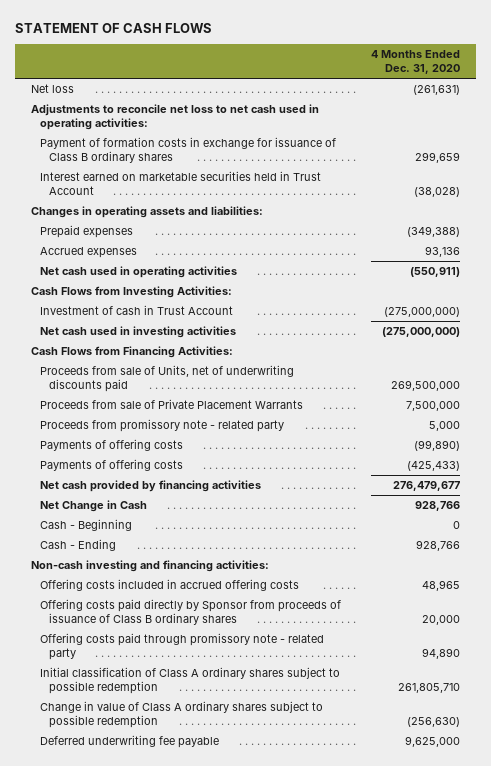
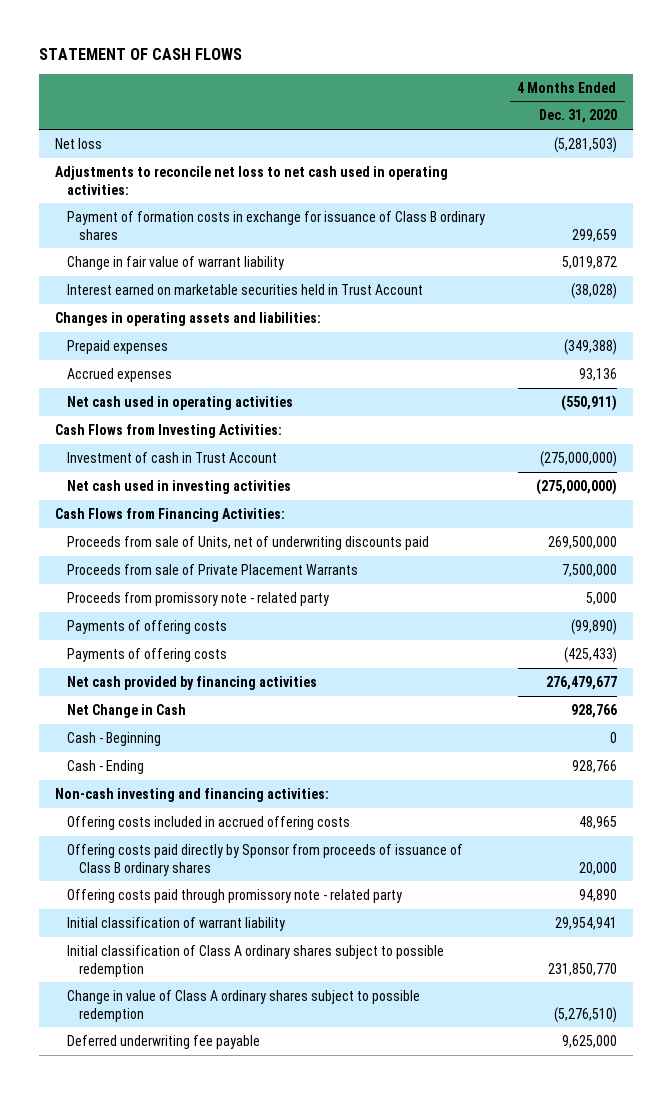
- Net loss | (261,631)
+ Net loss | (5,281,503)
+ Change in fair value of warrant liability | 5,019,872
- Initial classification of Class A ordinary shares subject to possible redemption | 261,805,710
- Change in value of Class A ordinary shares subject to possible redemption | (256,630)
+ Initial classification of warrant liability | 29,954,941
+ Initial classification of Class A ordinary shares subject to possible redemption | 231,850,770
+ Change in value of Class A ordinary shares subject to possible redemption | (5,276,510)

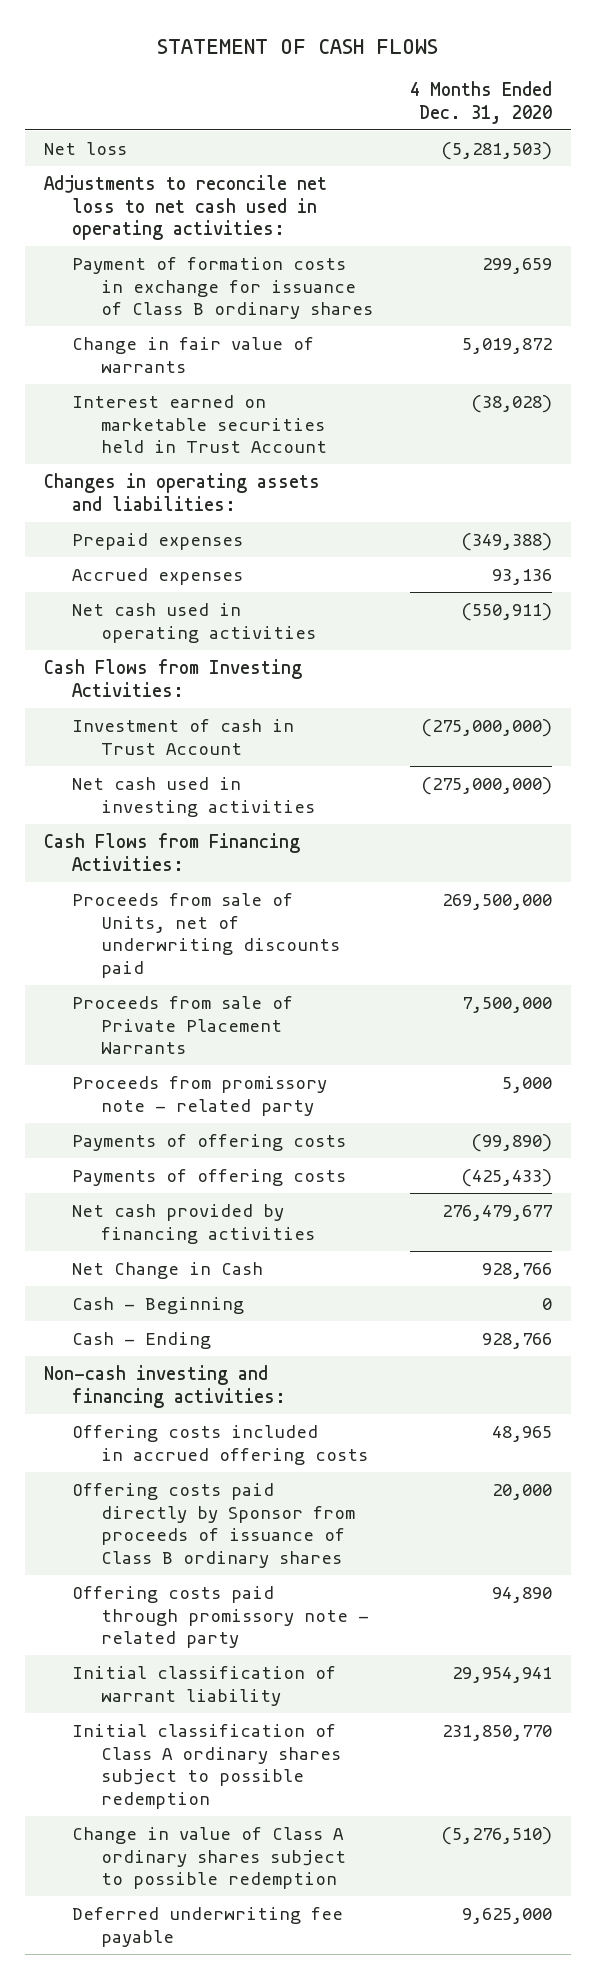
- Change in fair value of warrant liability | 5,019,872
+ Change in fair value of warrants | 5,019,872

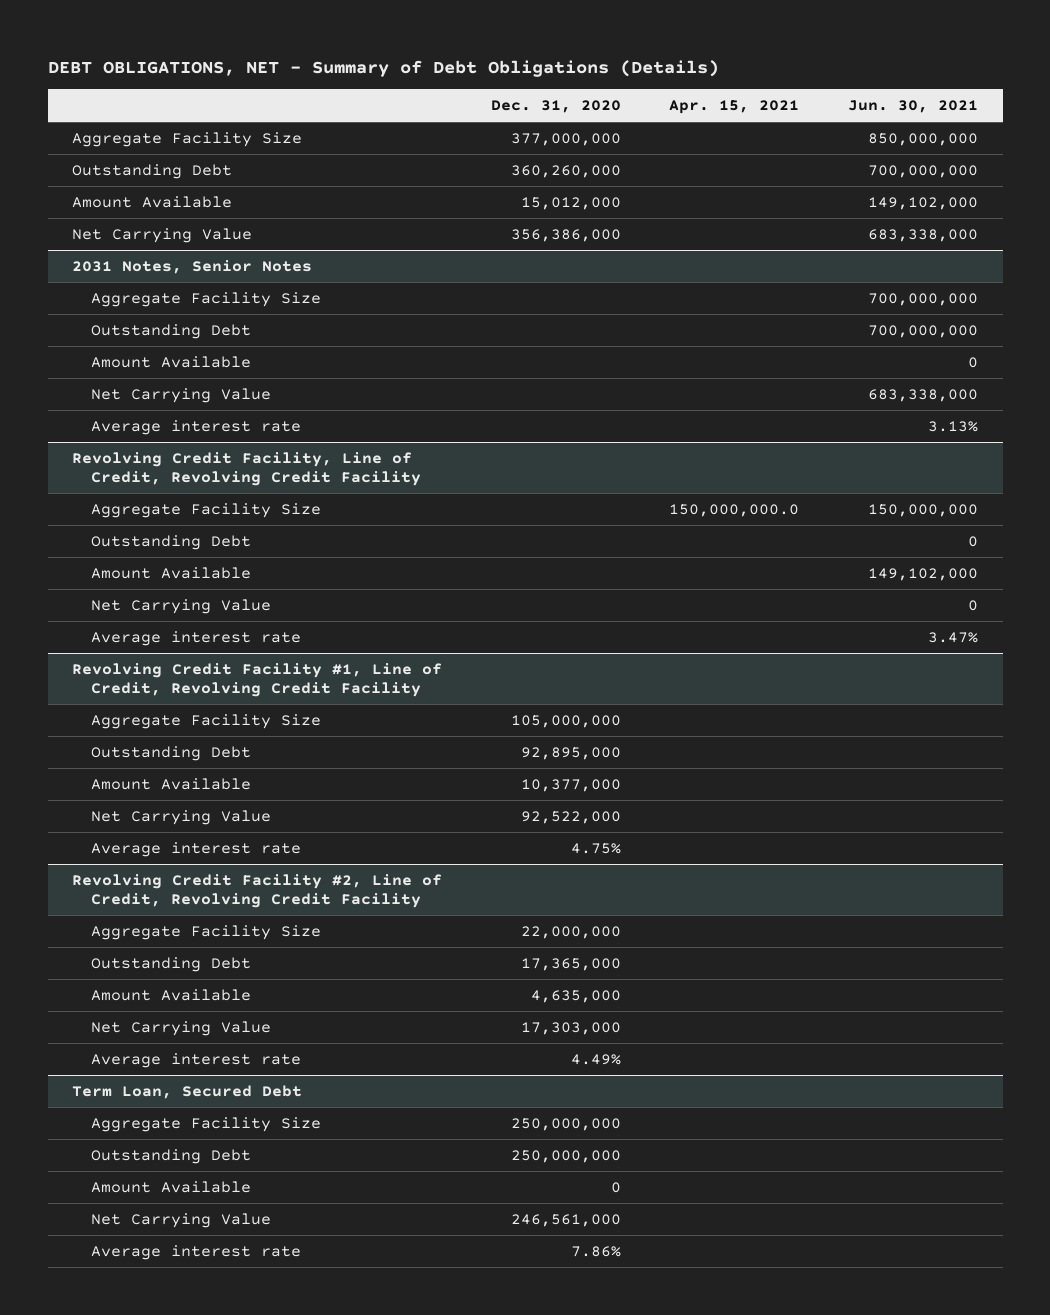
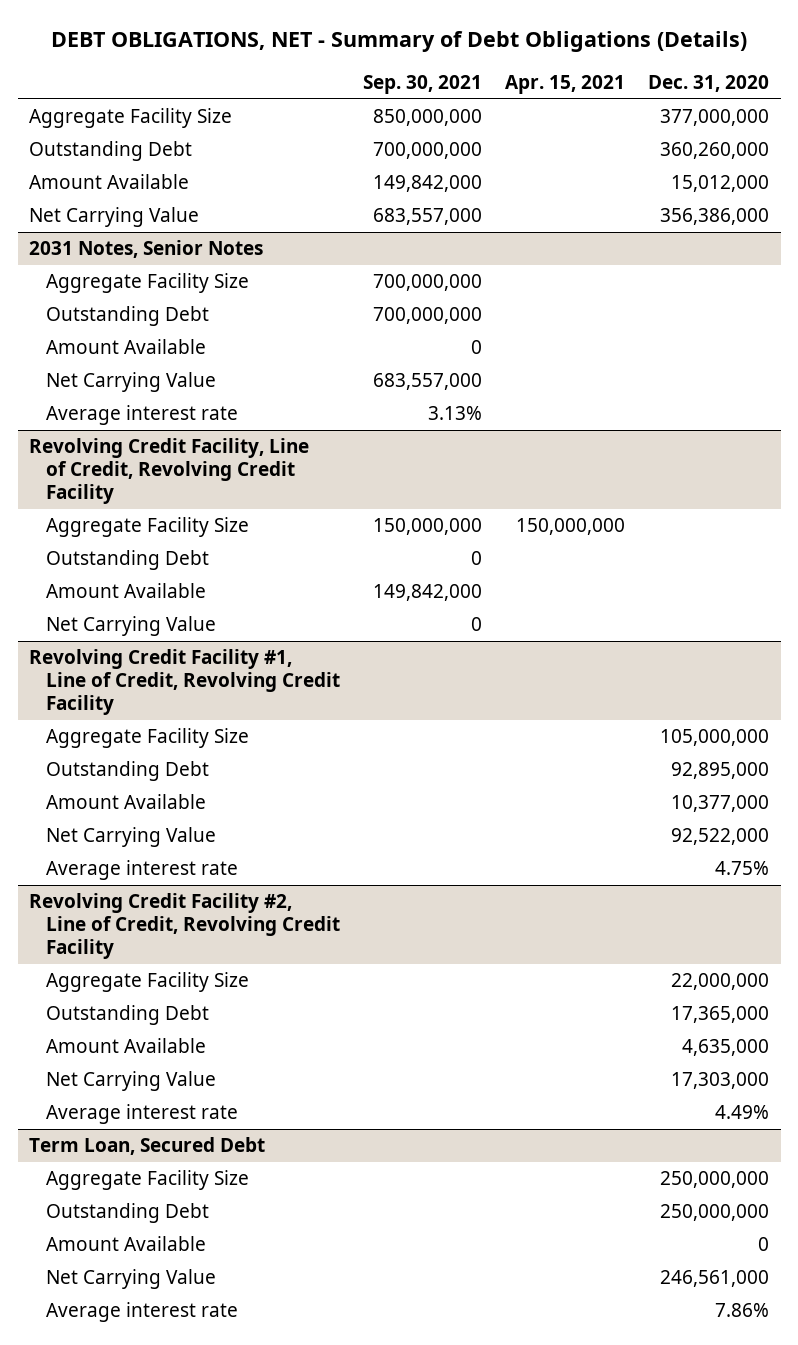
- | Dec. 31, 2020 | Apr. 15, 2021 | Jun. 30, 2021
+ | Sep. 30, 2021 | Apr. 15, 2021 | Dec. 31, 2020
@ Revolving Credit Facility, Line of Credit, Revolving Credit Facility
- Aggregate Facility Size | | 150,000,000.0 | 150,000,000
+ Aggregate Facility Size | 150,000,000 | 150,000,000 |
- Average interest rate | | | 3.47%

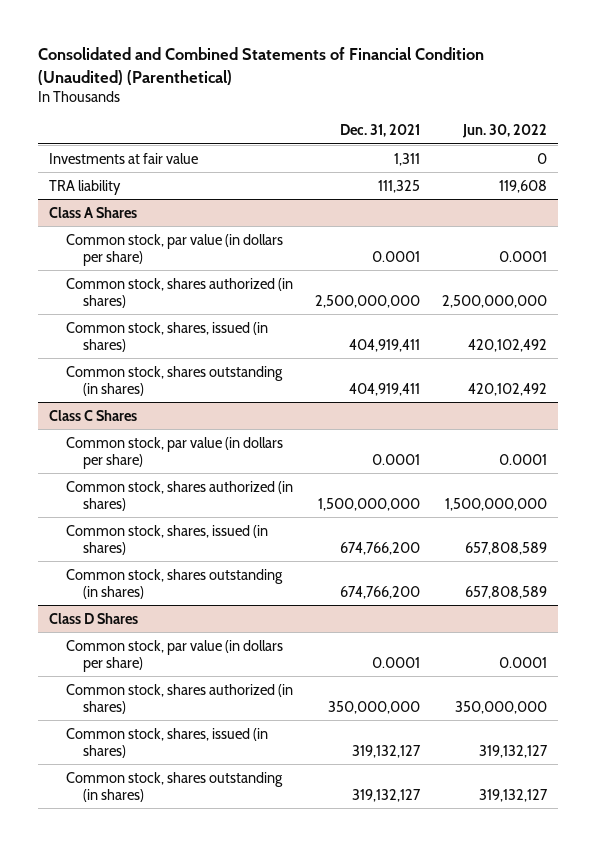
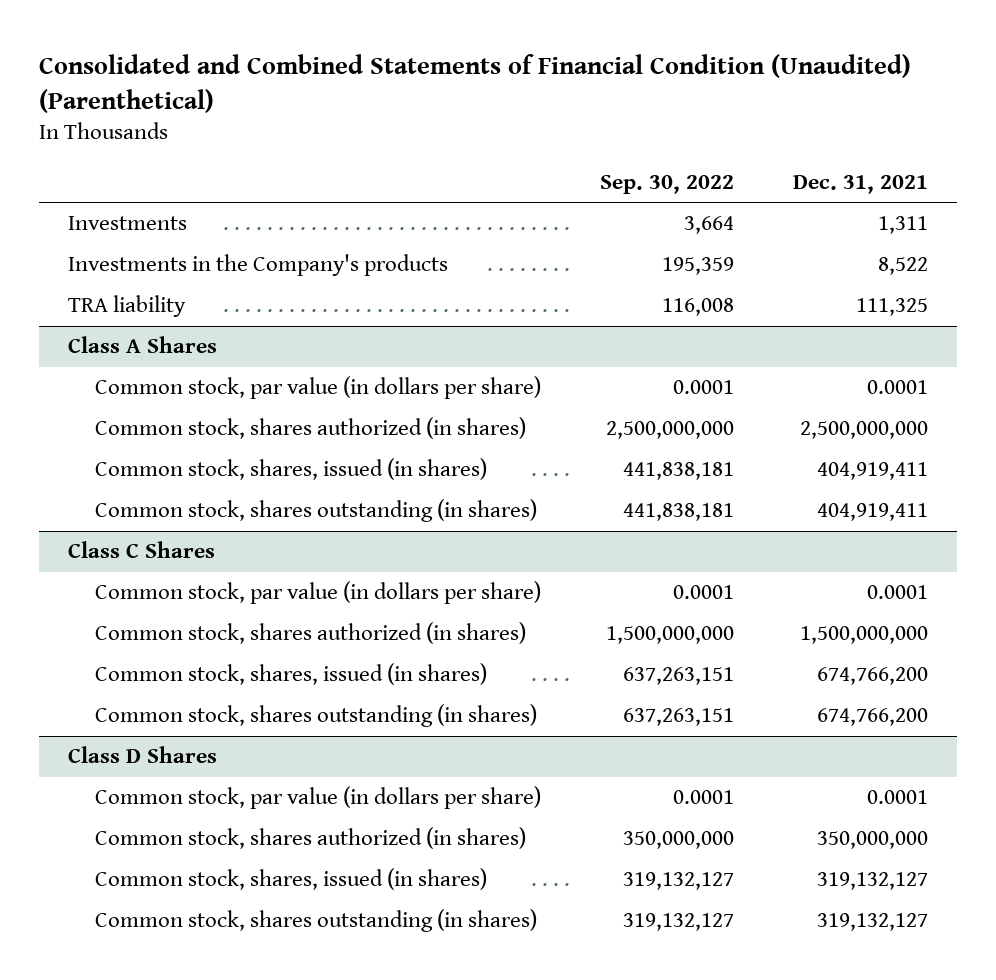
- | Dec. 31, 2021 | Jun. 30, 2022
+ | Sep. 30, 2022 | Dec. 31, 2021
- Investments at fair value | 1,311 | 0
+ Investments | 3,664 | 1,311
+ Investments in the Company's products | 195,359 | 8,522

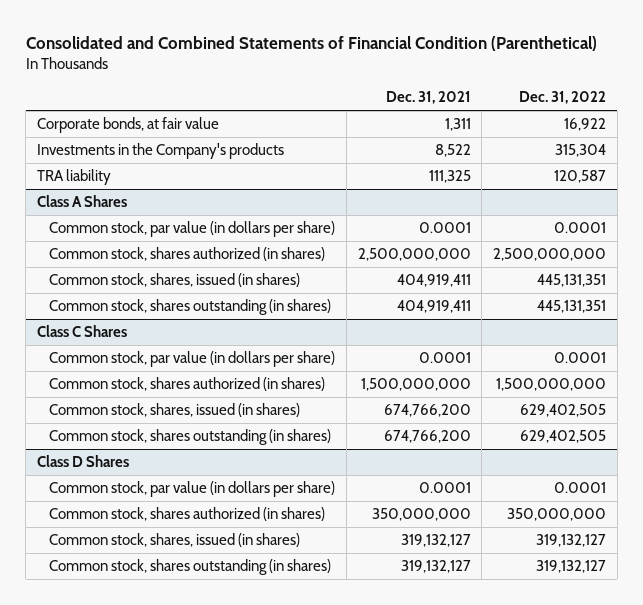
- Consolidated and Combined Statements of Financial Condition (Unaudited) (Parenthetical)
+ Consolidated and Combined Statements of Financial Condition (Parenthetical)
- | Sep. 30, 2022 | Dec. 31, 2021
+ | Dec. 31, 2021 | Dec. 31, 2022
- Investments | 3,664 | 1,311
+ Corporate bonds, at fair value | 1,311 | 16,922

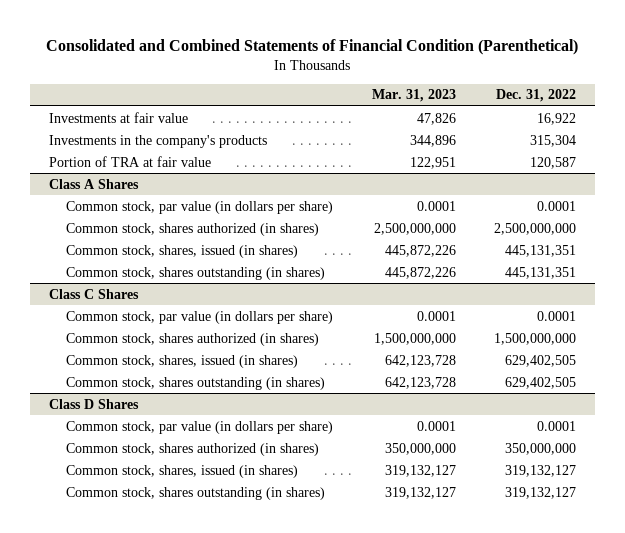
- | Dec. 31, 2021 | Dec. 31, 2022
+ | Mar. 31, 2023 | Dec. 31, 2022
- Corporate bonds, at fair value | 1,311 | 16,922
- Investments in the Company's products | 8,522 | 315,304
- TRA liability | 111,325 | 120,587
+ Investments at fair value | 47,826 | 16,922
+ Investments in the company's products | 344,896 | 315,304
+ Portion of TRA at fair value | 122,951 | 120,587

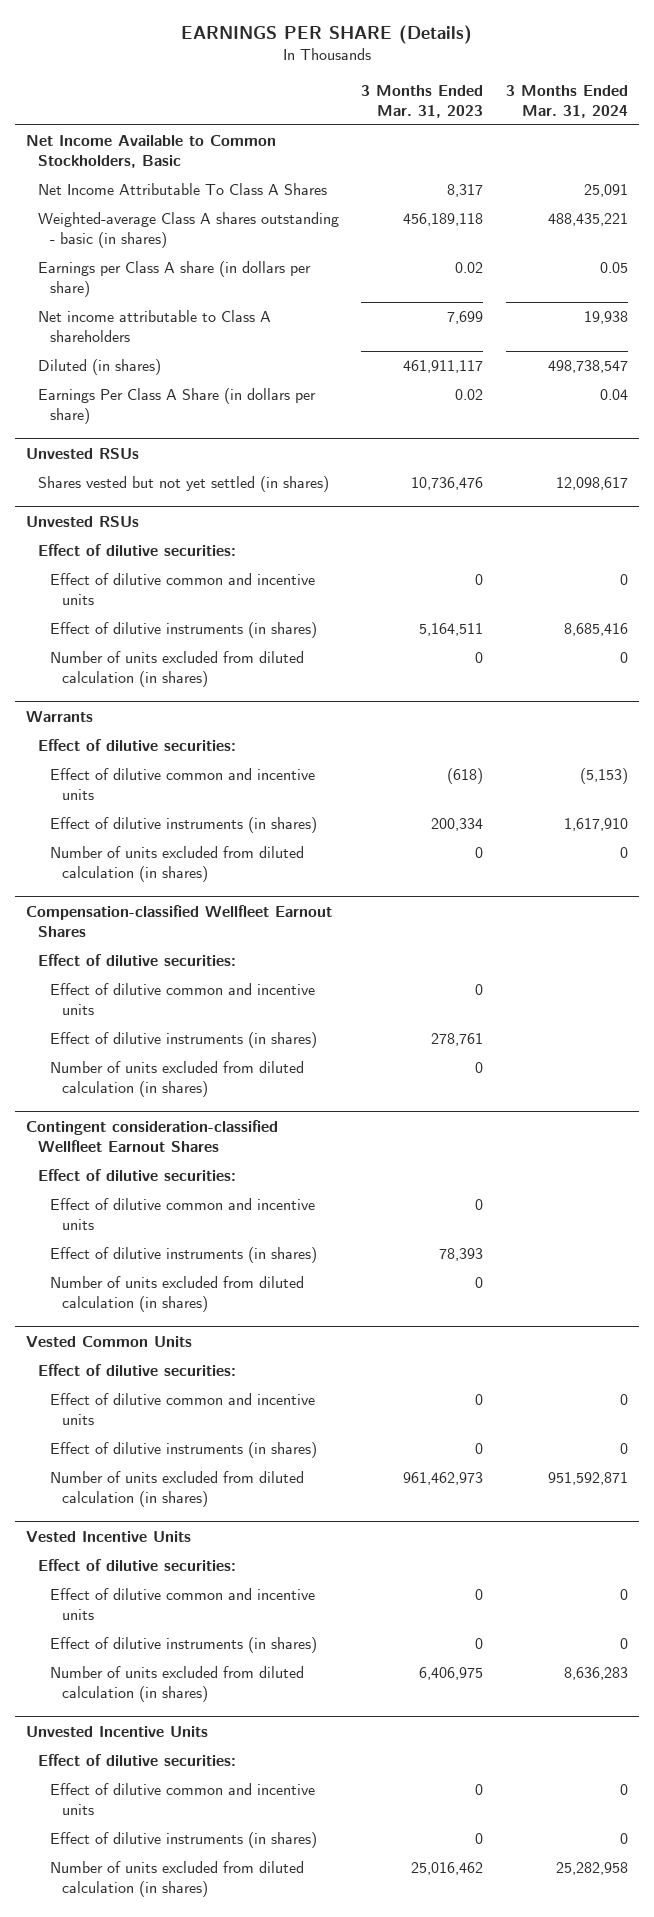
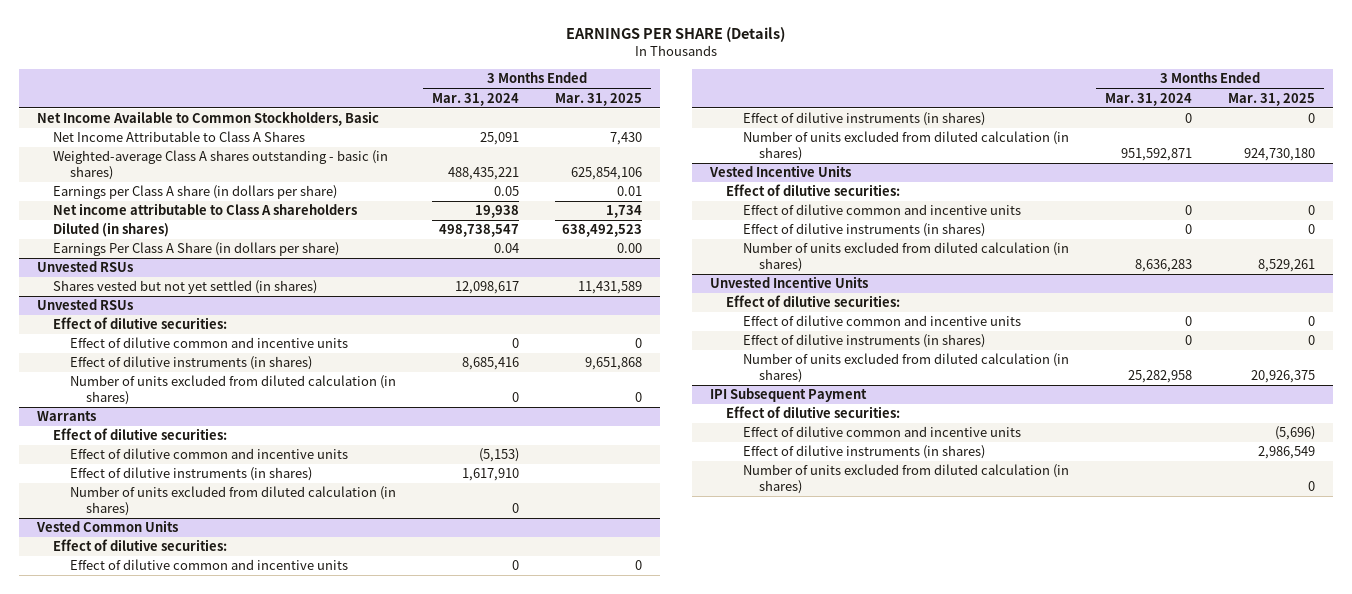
- | 3 Months Ended Mar. 31, 2023 | 3 Months Ended Mar. 31, 2024
+ | 3 Months Ended Mar. 31, 2024 | 3 Months Ended Mar. 31, 2025
- Net Income Attributable To Class A Shares | 8,317 | 25,091
+ Net Income Attributable to Class A Shares | 25,091 | 7,430
- Compensation-classified Wellfleet Earnout Shares
- Effect of dilutive securities:
- Effect of dilutive common and incentive units | 0 |
- Effect of dilutive instruments (in shares) | 278,761 |
- Number of units excluded from diluted calculation (in shares) | 0 |
- Contingent consideration-classified Wellfleet Earnout Shares
- Effect of dilutive securities:
- Effect of dilutive common and incentive units | 0 |
- Effect of dilutive instruments (in shares) | 78,393 |
- Number of units excluded from diluted calculation (in shares) | 0 |
+ IPI Subsequent Payment
+ Effect of dilutive securities:
+ Effect of dilutive common and incentive units | | (5,696)
+ Effect of dilutive instruments (in shares) | | 2,986,549
+ Number of units excluded from diluted calculation (in shares) | | 0

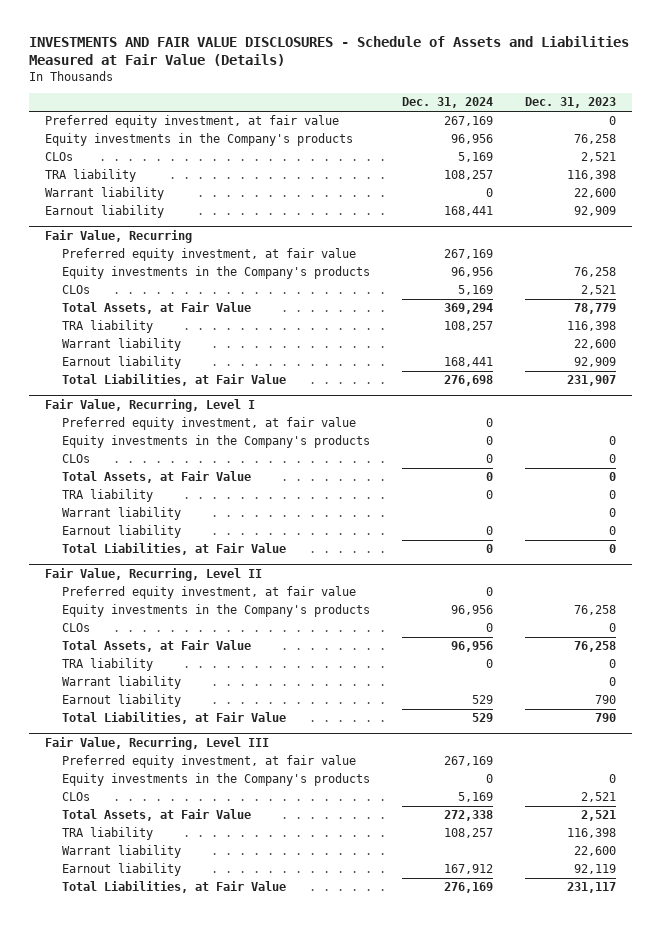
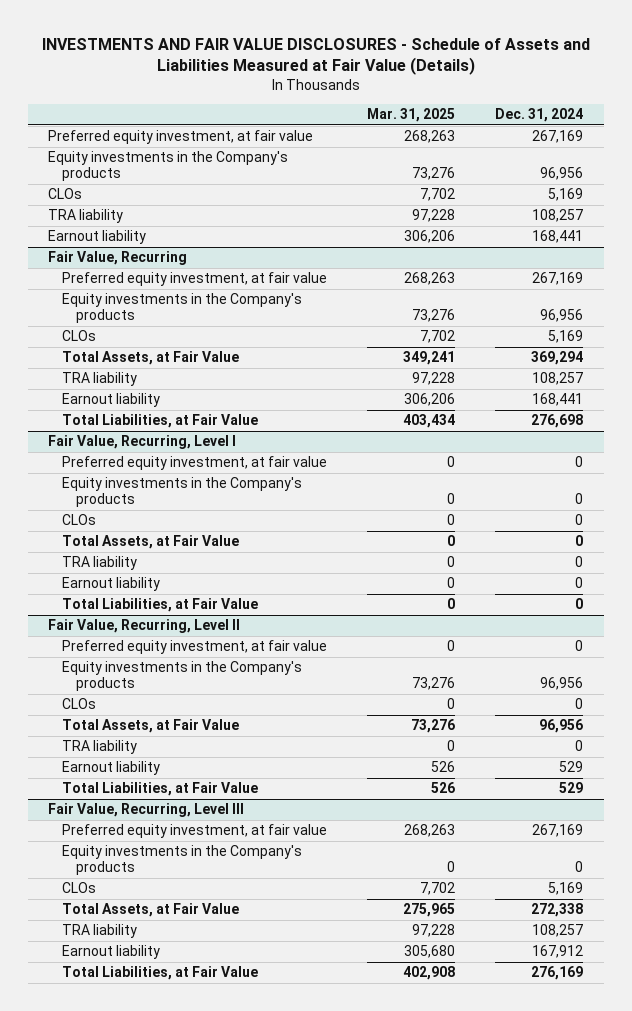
- | Dec. 31, 2024 | Dec. 31, 2023
+ | Mar. 31, 2025 | Dec. 31, 2024
- Warrant liability | 0 | 22,600
@ Fair Value, Recurring
- Warrant liability | | 22,600
@ Fair Value, Recurring, Level I
- Warrant liability | | 0
@ Fair Value, Recurring, Level II
- Warrant liability | | 0
@ Fair Value, Recurring, Level III
- Warrant liability | | 22,600

